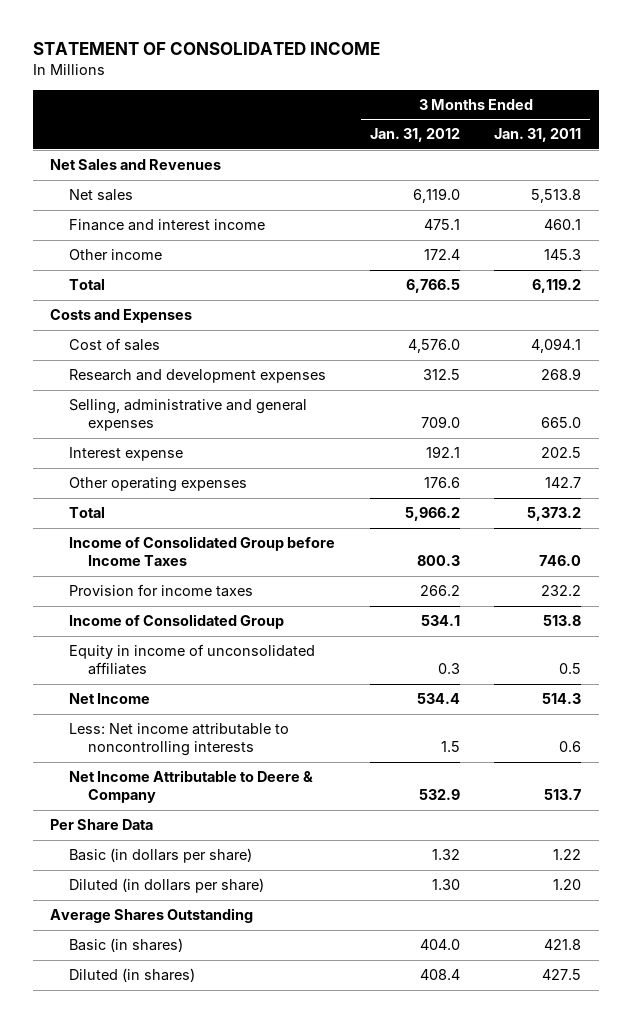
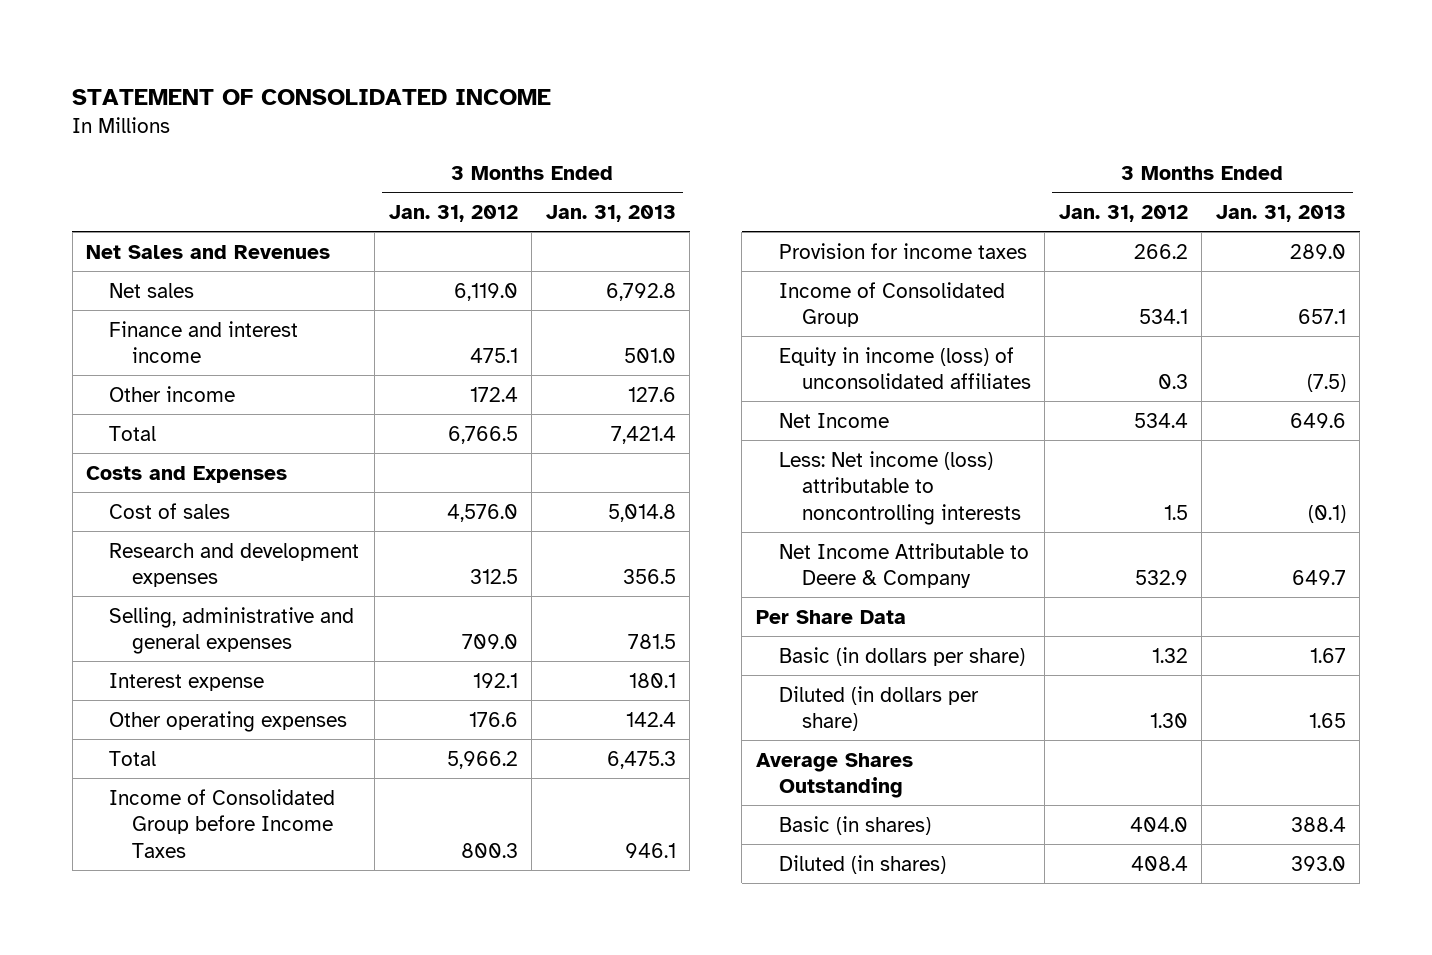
- | 3 Months Ended Jan. 31, 2012 | 3 Months Ended Jan. 31, 2011
+ | 3 Months Ended Jan. 31, 2012 | 3 Months Ended Jan. 31, 2013
- Equity in income of unconsolidated affiliates | 0.3 | 0.5
+ Equity in income (loss) of unconsolidated affiliates | 0.3 | (7.5)
- Less: Net income attributable to noncontrolling interests | 1.5 | 0.6
+ Less: Net income (loss) attributable to noncontrolling interests | 1.5 | (0.1)

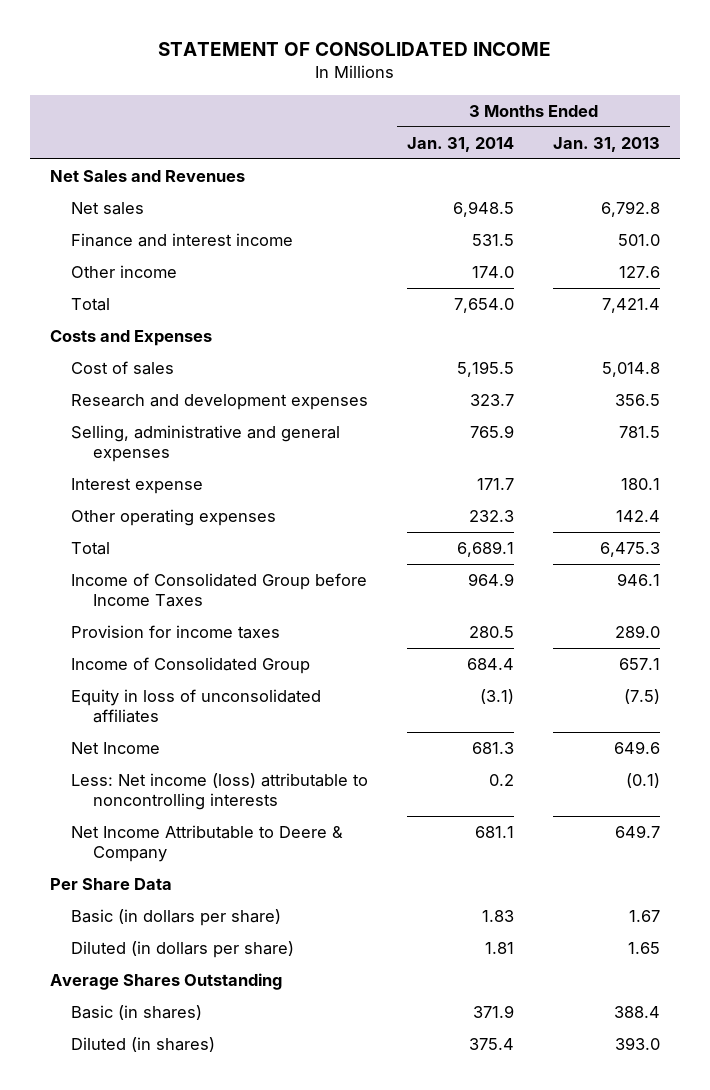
- | 3 Months Ended Jan. 31, 2012 | 3 Months Ended Jan. 31, 2013
+ | 3 Months Ended Jan. 31, 2014 | 3 Months Ended Jan. 31, 2013
- Equity in income (loss) of unconsolidated affiliates | 0.3 | (7.5)
+ Equity in loss of unconsolidated affiliates | (3.1) | (7.5)

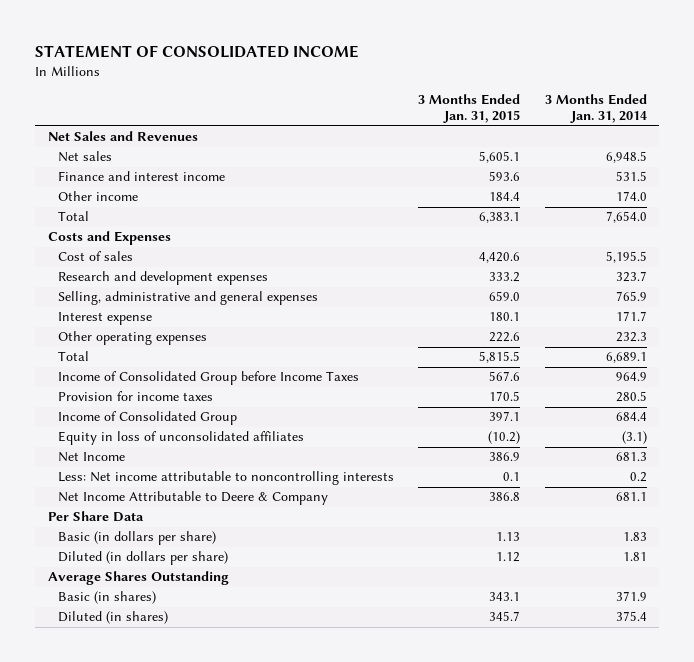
- | 3 Months Ended Jan. 31, 2014 | 3 Months Ended Jan. 31, 2013
+ | 3 Months Ended Jan. 31, 2015 | 3 Months Ended Jan. 31, 2014
- Less: Net income (loss) attributable to noncontrolling interests | 0.2 | (0.1)
+ Less: Net income attributable to noncontrolling interests | 0.1 | 0.2

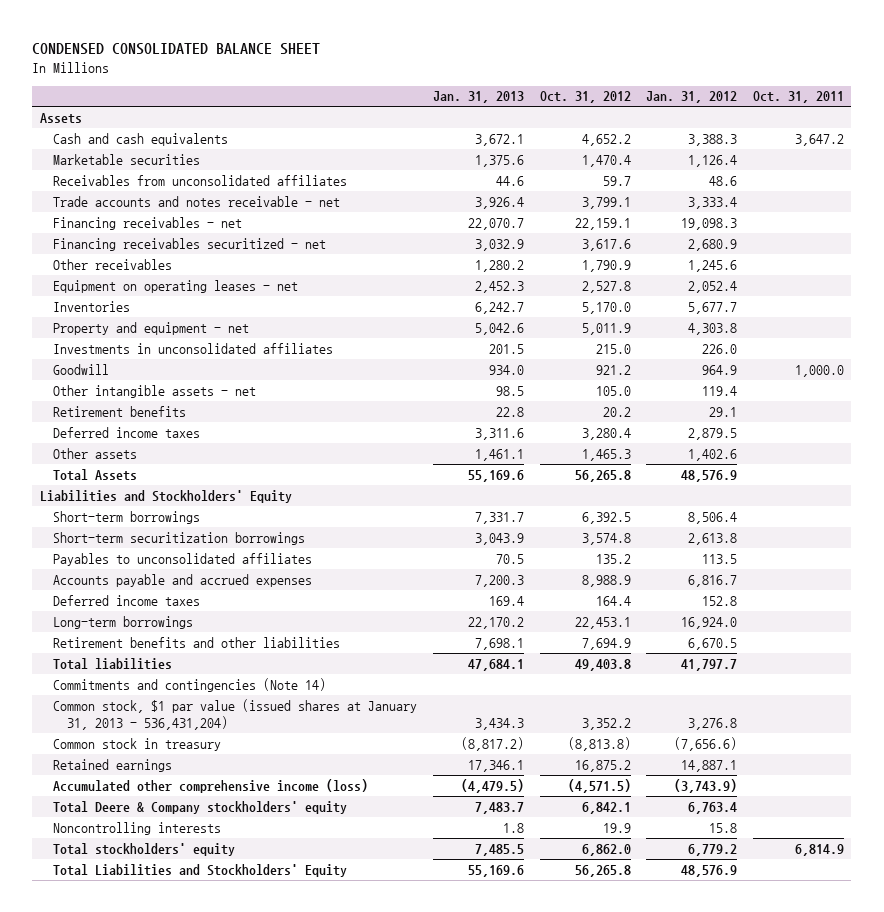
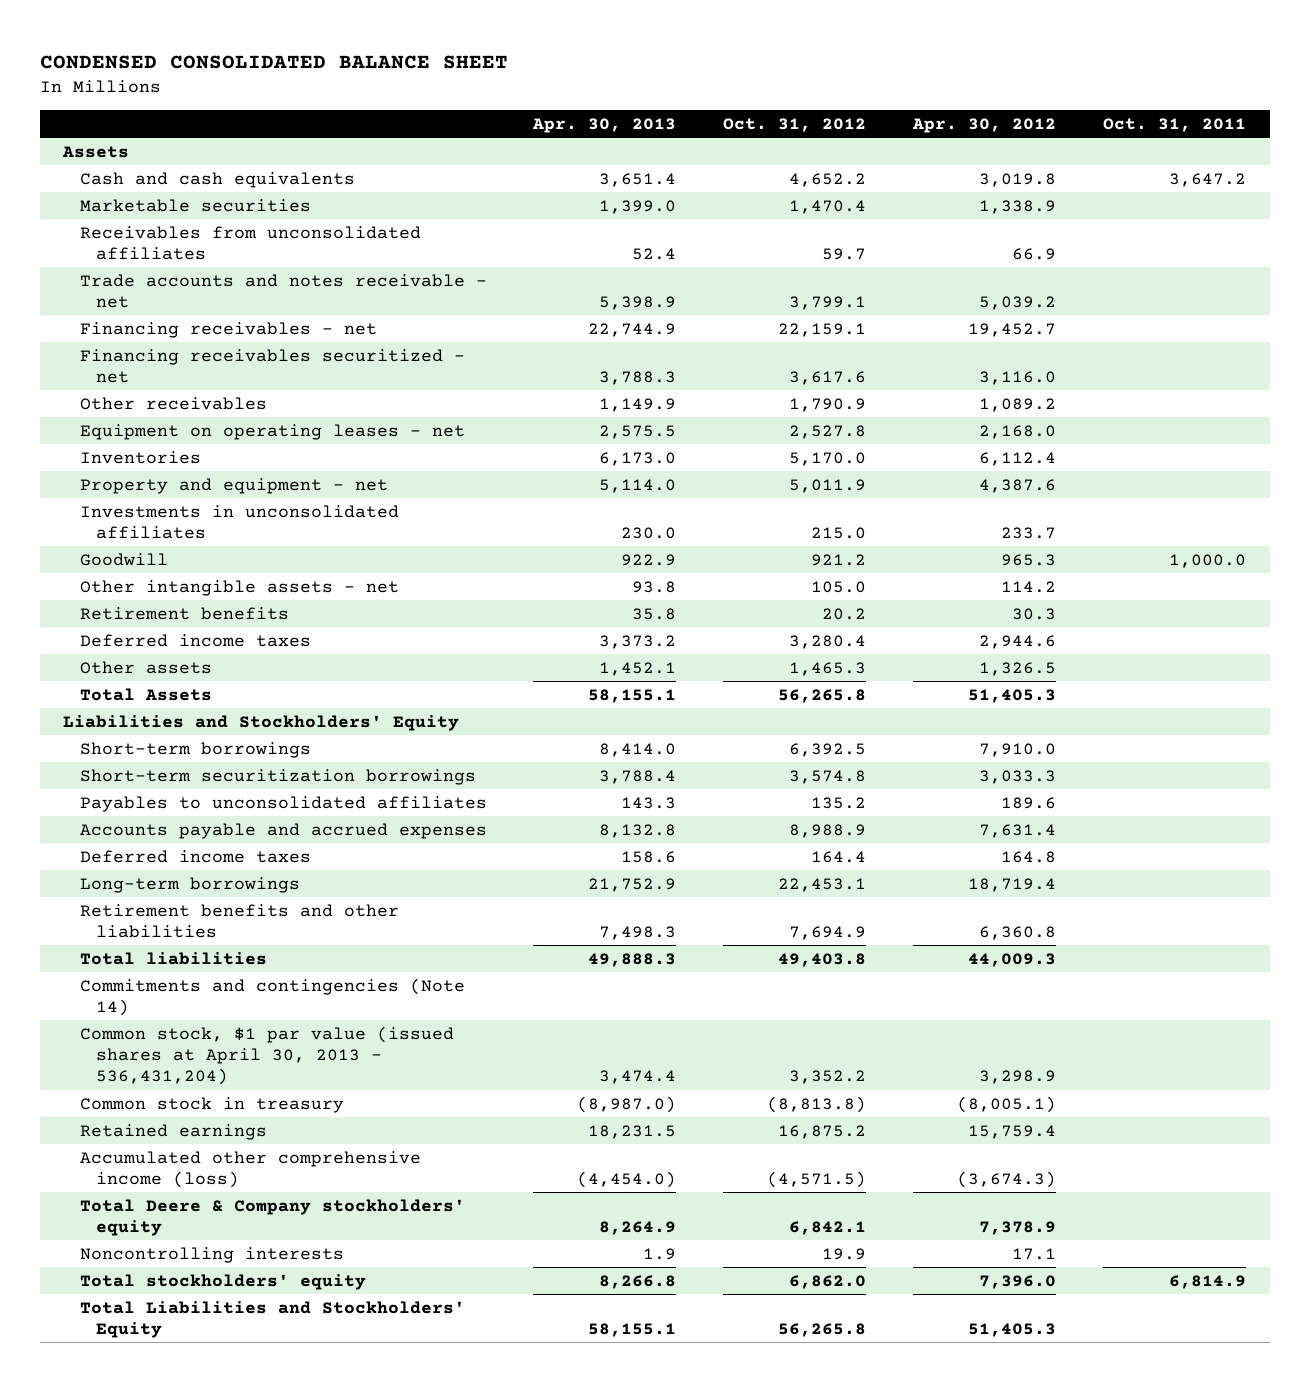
- | Jan. 31, 2013 | Oct. 31, 2012 | Jan. 31, 2012 | Oct. 31, 2011
+ | Apr. 30, 2013 | Oct. 31, 2012 | Apr. 30, 2012 | Oct. 31, 2011
- Common stock, $1 par value (issued shares at January 31, 2013 - 536,431,204) | 3,434.3 | 3,352.2 | 3,276.8 |
+ Common stock, $1 par value (issued shares at April 30, 2013 - 536,431,204) | 3,474.4 | 3,352.2 | 3,298.9 |

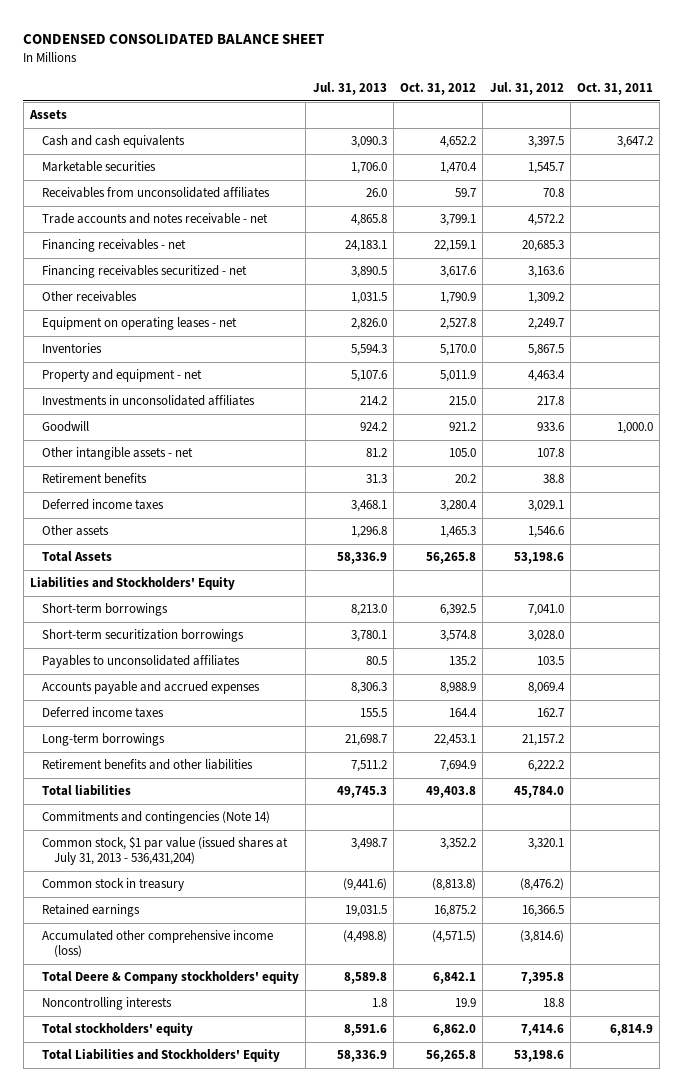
- | Apr. 30, 2013 | Oct. 31, 2012 | Apr. 30, 2012 | Oct. 31, 2011
+ | Jul. 31, 2013 | Oct. 31, 2012 | Jul. 31, 2012 | Oct. 31, 2011
- Common stock, $1 par value (issued shares at April 30, 2013 - 536,431,204) | 3,474.4 | 3,352.2 | 3,298.9 |
+ Common stock, $1 par value (issued shares at July 31, 2013 - 536,431,204) | 3,498.7 | 3,352.2 | 3,320.1 |

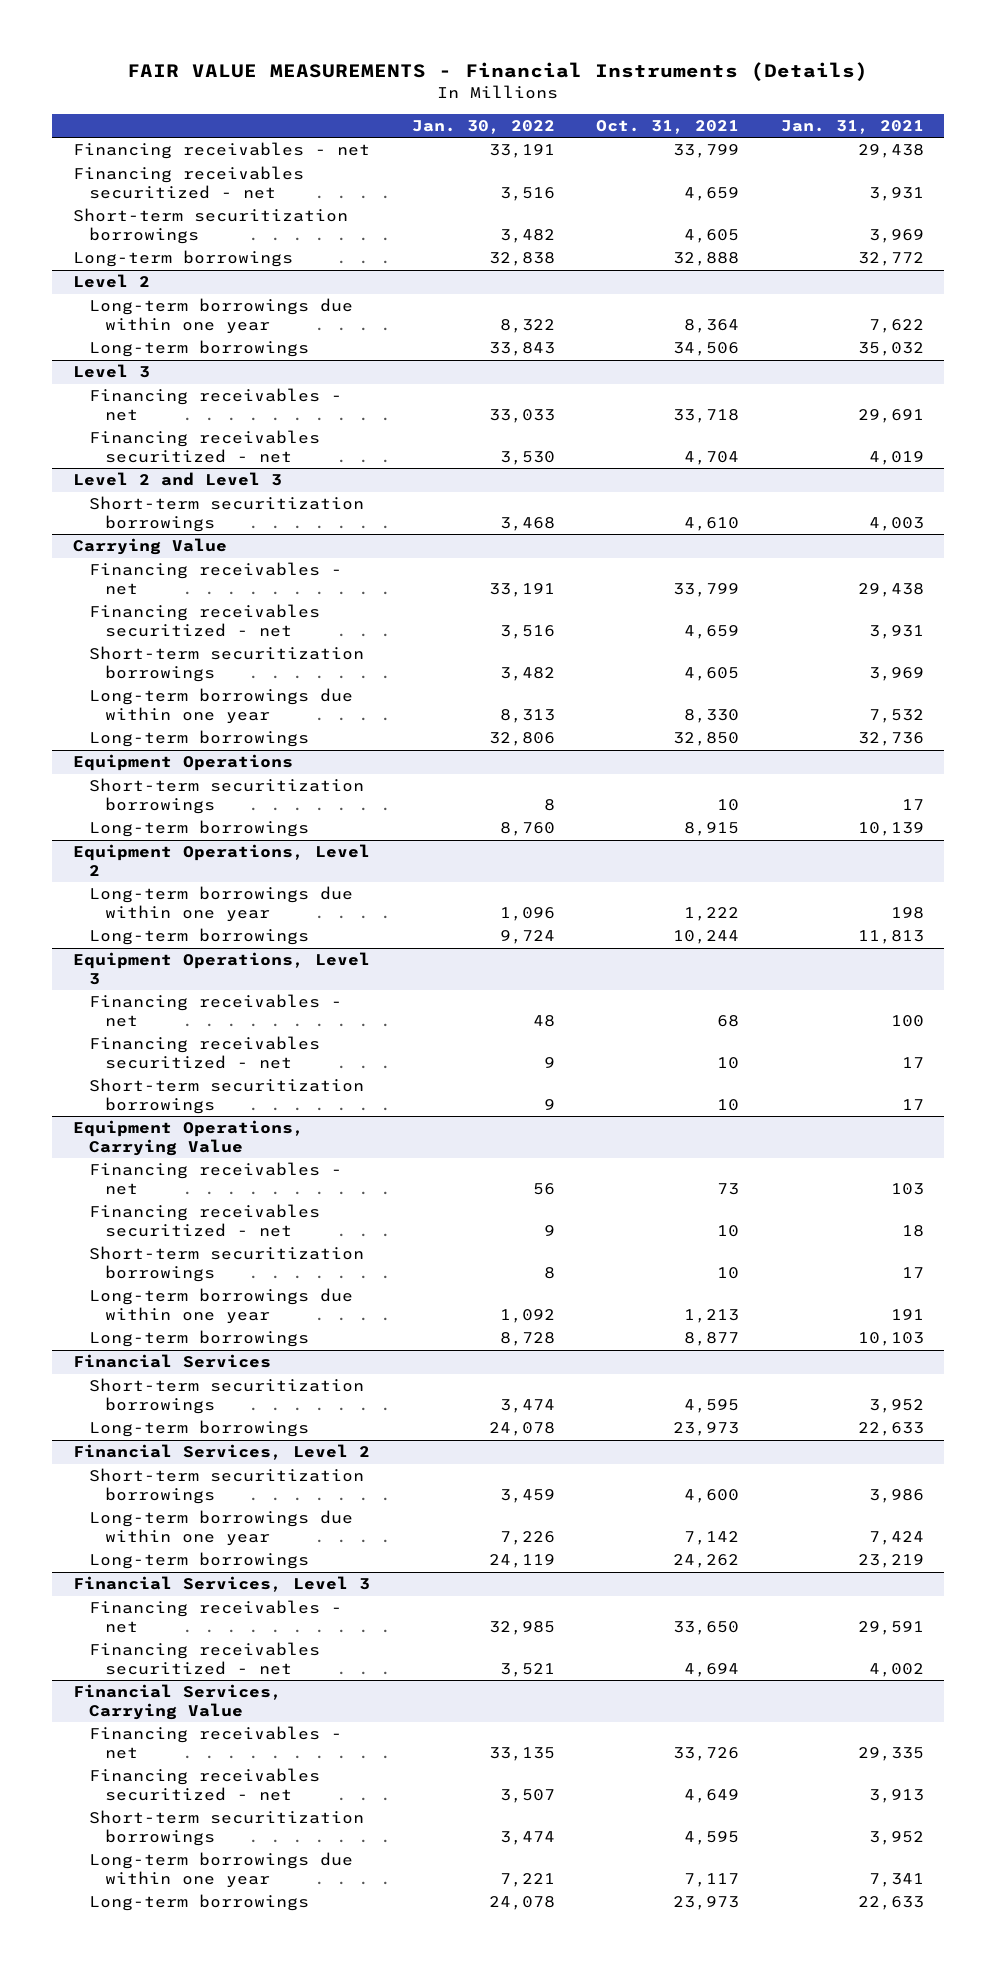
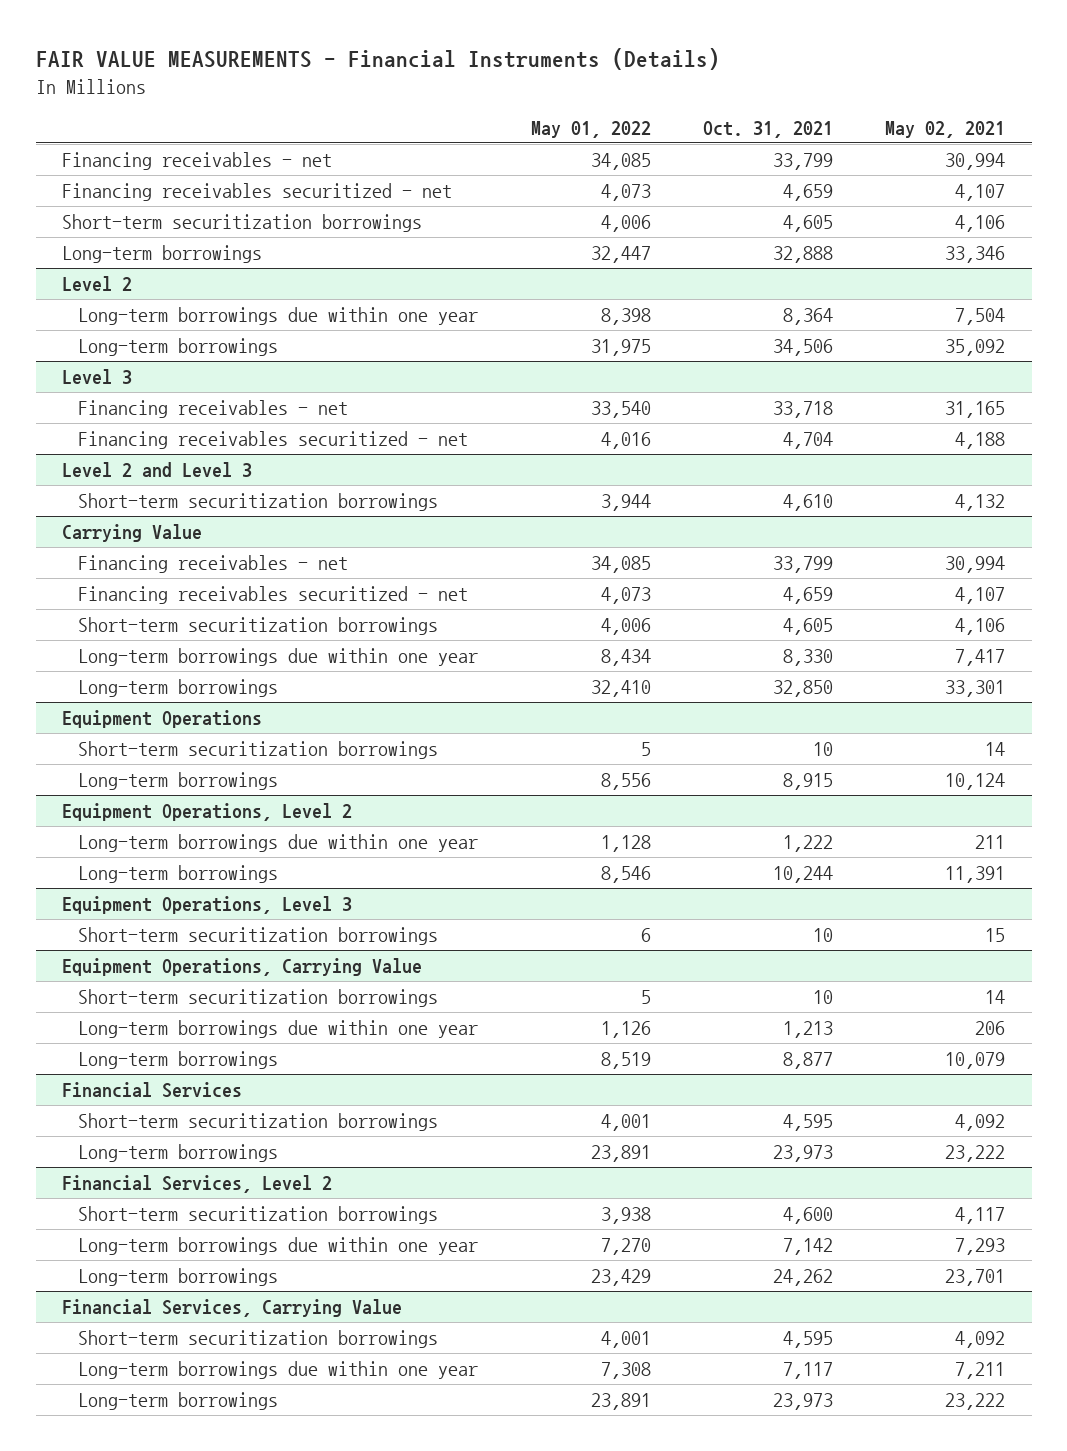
- | Jan. 30, 2022 | Oct. 31, 2021 | Jan. 31, 2021
+ | May 01, 2022 | Oct. 31, 2021 | May 02, 2021
@ Equipment Operations, Level 3
- Financing receivables - net | 48 | 68 | 100
- Financing receivables securitized - net | 9 | 10 | 17
@ Equipment Operations, Carrying Value
- Financing receivables - net | 56 | 73 | 103
- Financing receivables securitized - net | 9 | 10 | 18
- Financial Services, Level 3
- Financing receivables - net | 32,985 | 33,650 | 29,591
- Financing receivables securitized - net | 3,521 | 4,694 | 4,002
@ Financial Services, Carrying Value
- Financing receivables - net | 33,135 | 33,726 | 29,335
- Financing receivables securitized - net | 3,507 | 4,649 | 3,913

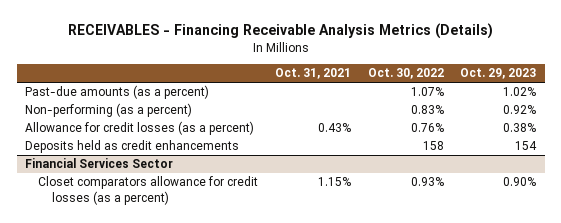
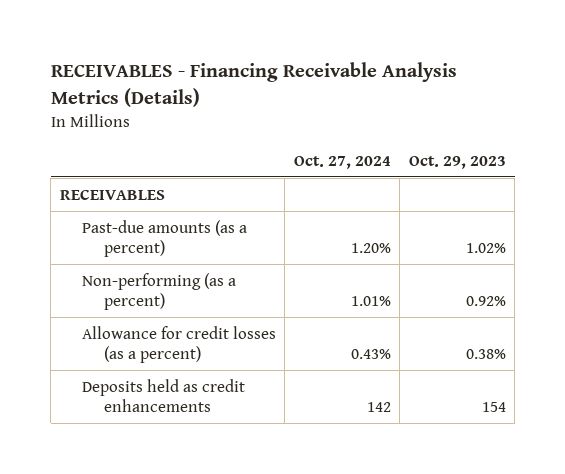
- | Oct. 31, 2021 | Oct. 30, 2022 | Oct. 29, 2023
+ | Oct. 27, 2024 | Oct. 29, 2023
+ RECEIVABLES
- Financial Services Sector
- Closet comparators allowance for credit losses (as a percent) | 1.15% | 0.93% | 0.90%

